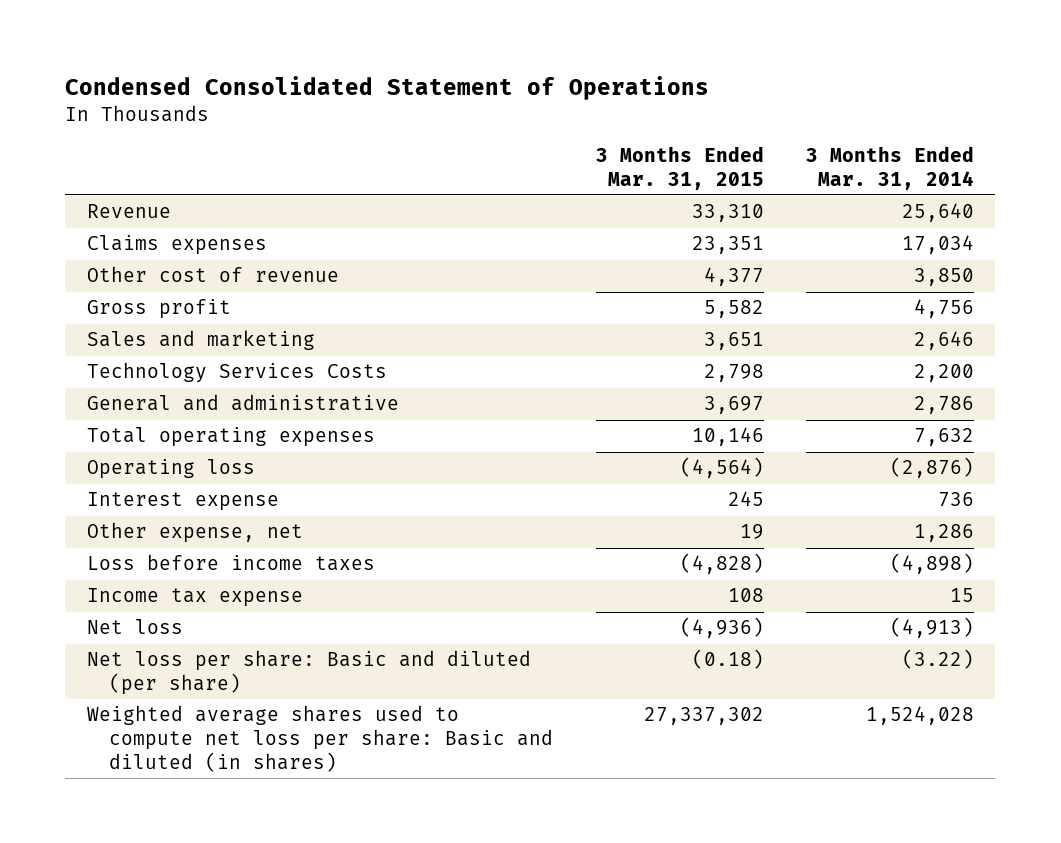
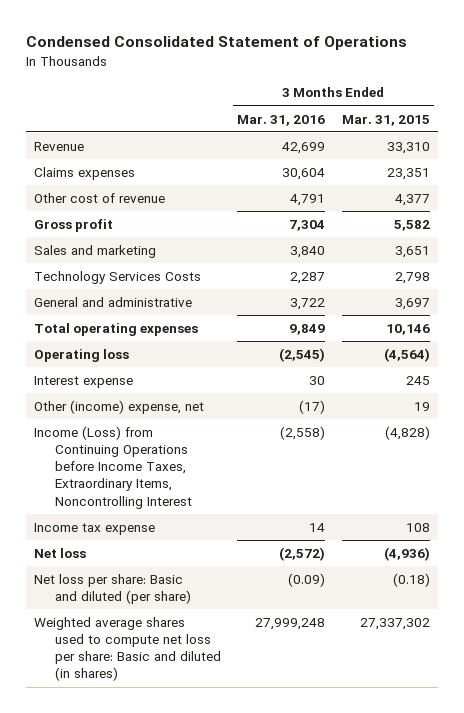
- | 3 Months Ended Mar. 31, 2015 | 3 Months Ended Mar. 31, 2014
+ | 3 Months Ended Mar. 31, 2016 | 3 Months Ended Mar. 31, 2015
- Other expense, net | 19 | 1,286
- Loss before income taxes | (4,828) | (4,898)
+ Other (income) expense, net | (17) | 19
+ Income (Loss) from Continuing Operations before Income Taxes, Extraordinary Items, Noncontrolling Interest | (2,558) | (4,828)

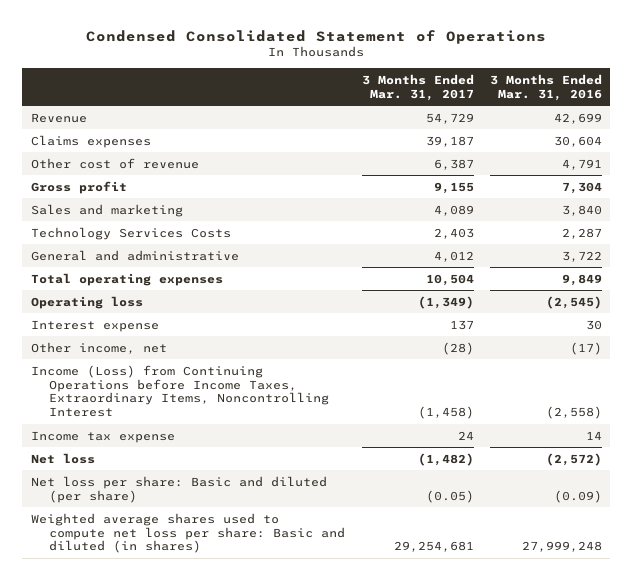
- | 3 Months Ended Mar. 31, 2016 | 3 Months Ended Mar. 31, 2015
+ | 3 Months Ended Mar. 31, 2017 | 3 Months Ended Mar. 31, 2016
- Other (income) expense, net | (17) | 19
+ Other income, net | (28) | (17)

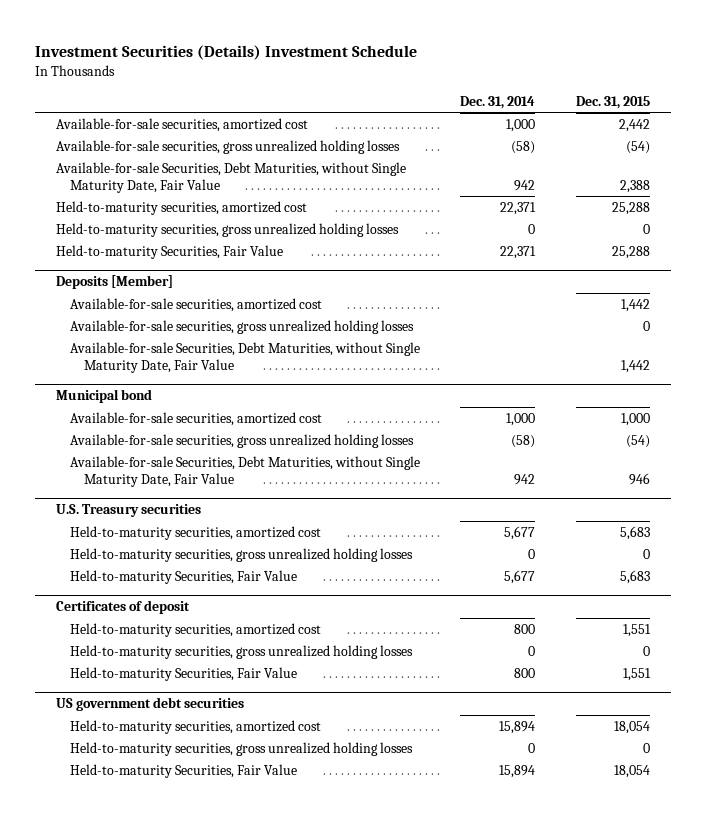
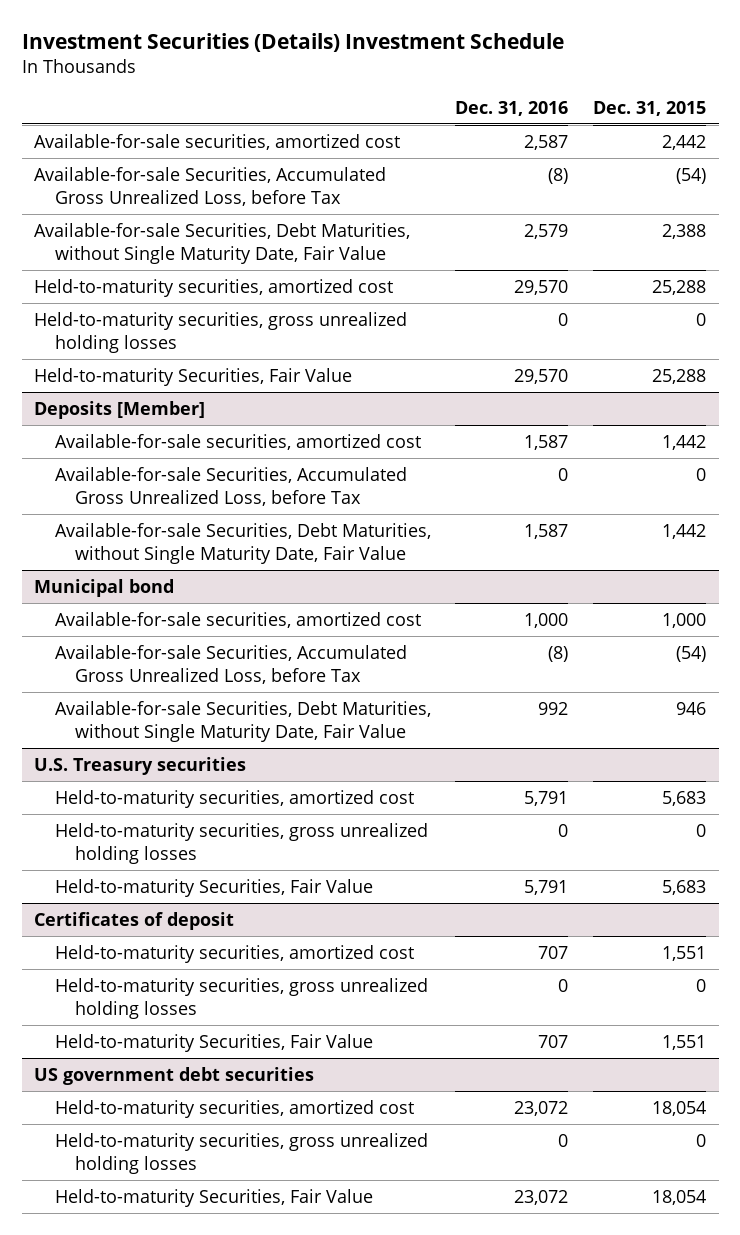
- | Dec. 31, 2014 | Dec. 31, 2015
+ | Dec. 31, 2016 | Dec. 31, 2015
- Available-for-sale securities, gross unrealized holding losses | (58) | (54)
+ Available-for-sale Securities, Accumulated Gross Unrealized Loss, before Tax | (8) | (54)
@ Deposits [Member]
- Available-for-sale securities, gross unrealized holding losses | | 0
+ Available-for-sale Securities, Accumulated Gross Unrealized Loss, before Tax | 0 | 0
@ Municipal bond
- Available-for-sale securities, gross unrealized holding losses | (58) | (54)
+ Available-for-sale Securities, Accumulated Gross Unrealized Loss, before Tax | (8) | (54)

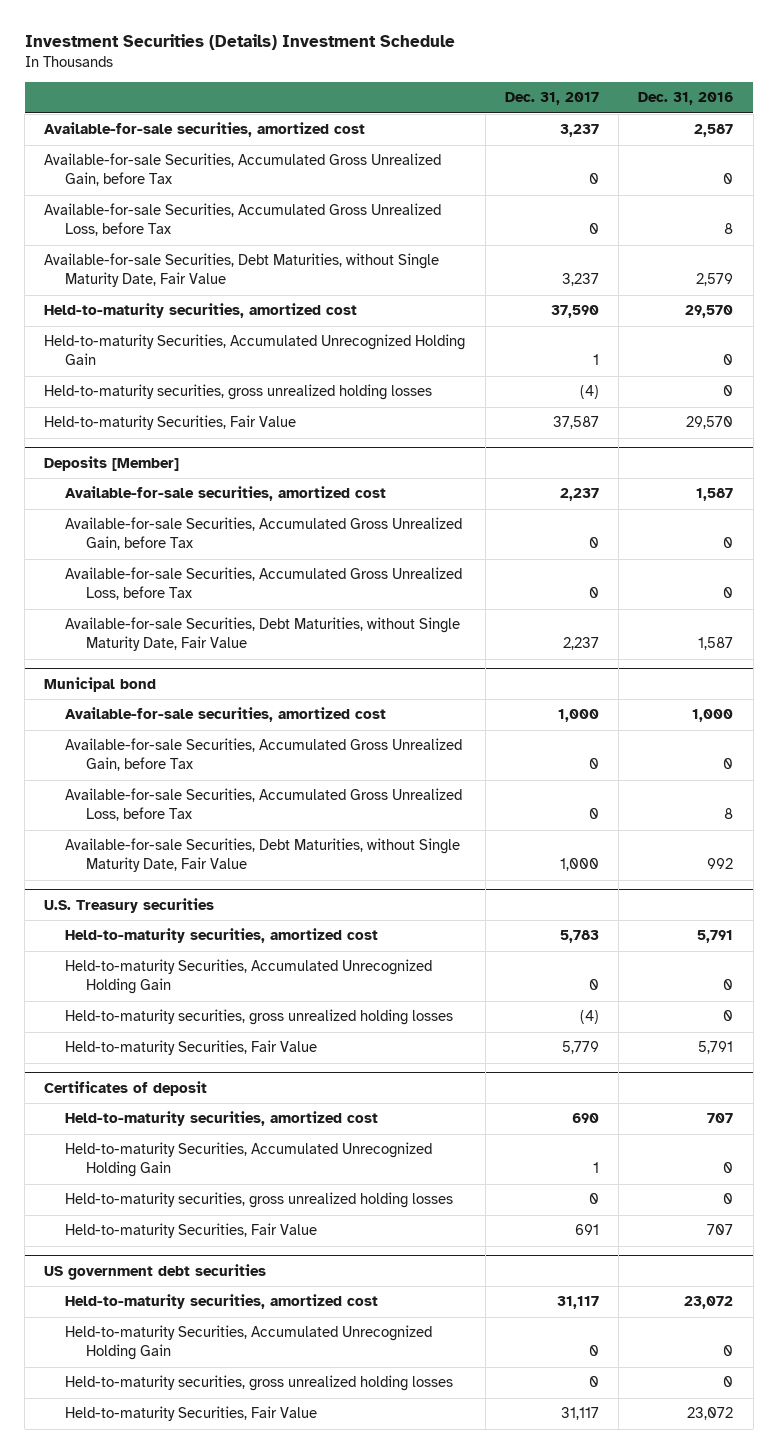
- | Dec. 31, 2016 | Dec. 31, 2015
+ | Dec. 31, 2017 | Dec. 31, 2016
- Available-for-sale Securities, Accumulated Gross Unrealized Loss, before Tax | (8) | (54)
+ Available-for-sale Securities, Accumulated Gross Unrealized Gain, before Tax | 0 | 0
+ Available-for-sale Securities, Accumulated Gross Unrealized Loss, before Tax | 0 | 8
+ Held-to-maturity Securities, Accumulated Unrecognized Holding Gain | 1 | 0
@ Deposits [Member]
+ Available-for-sale Securities, Accumulated Gross Unrealized Gain, before Tax | 0 | 0
@ Municipal bond
- Available-for-sale Securities, Accumulated Gross Unrealized Loss, before Tax | (8) | (54)
+ Available-for-sale Securities, Accumulated Gross Unrealized Gain, before Tax | 0 | 0
+ Available-for-sale Securities, Accumulated Gross Unrealized Loss, before Tax | 0 | 8
@ U.S. Treasury securities
+ Held-to-maturity Securities, Accumulated Unrecognized Holding Gain | 0 | 0
@ Certificates of deposit
+ Held-to-maturity Securities, Accumulated Unrecognized Holding Gain | 1 | 0
@ US government debt securities
+ Held-to-maturity Securities, Accumulated Unrecognized Holding Gain | 0 | 0

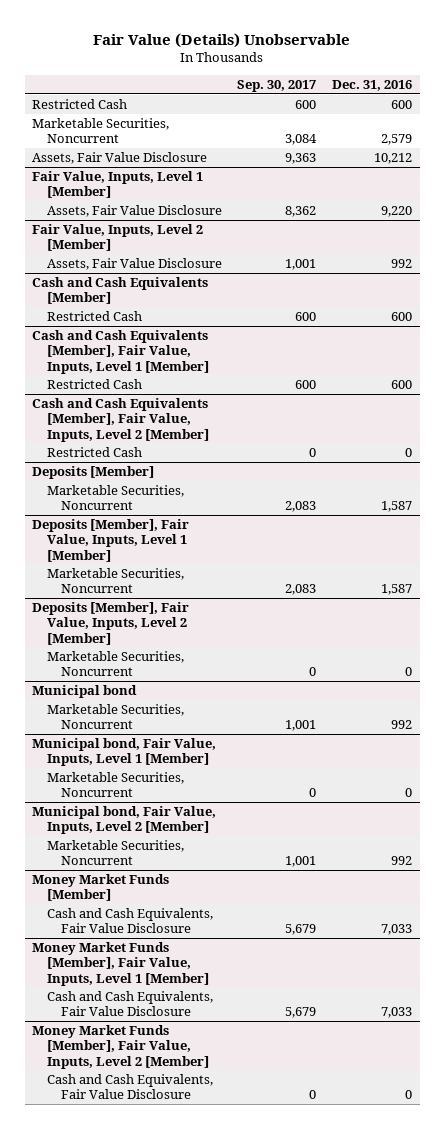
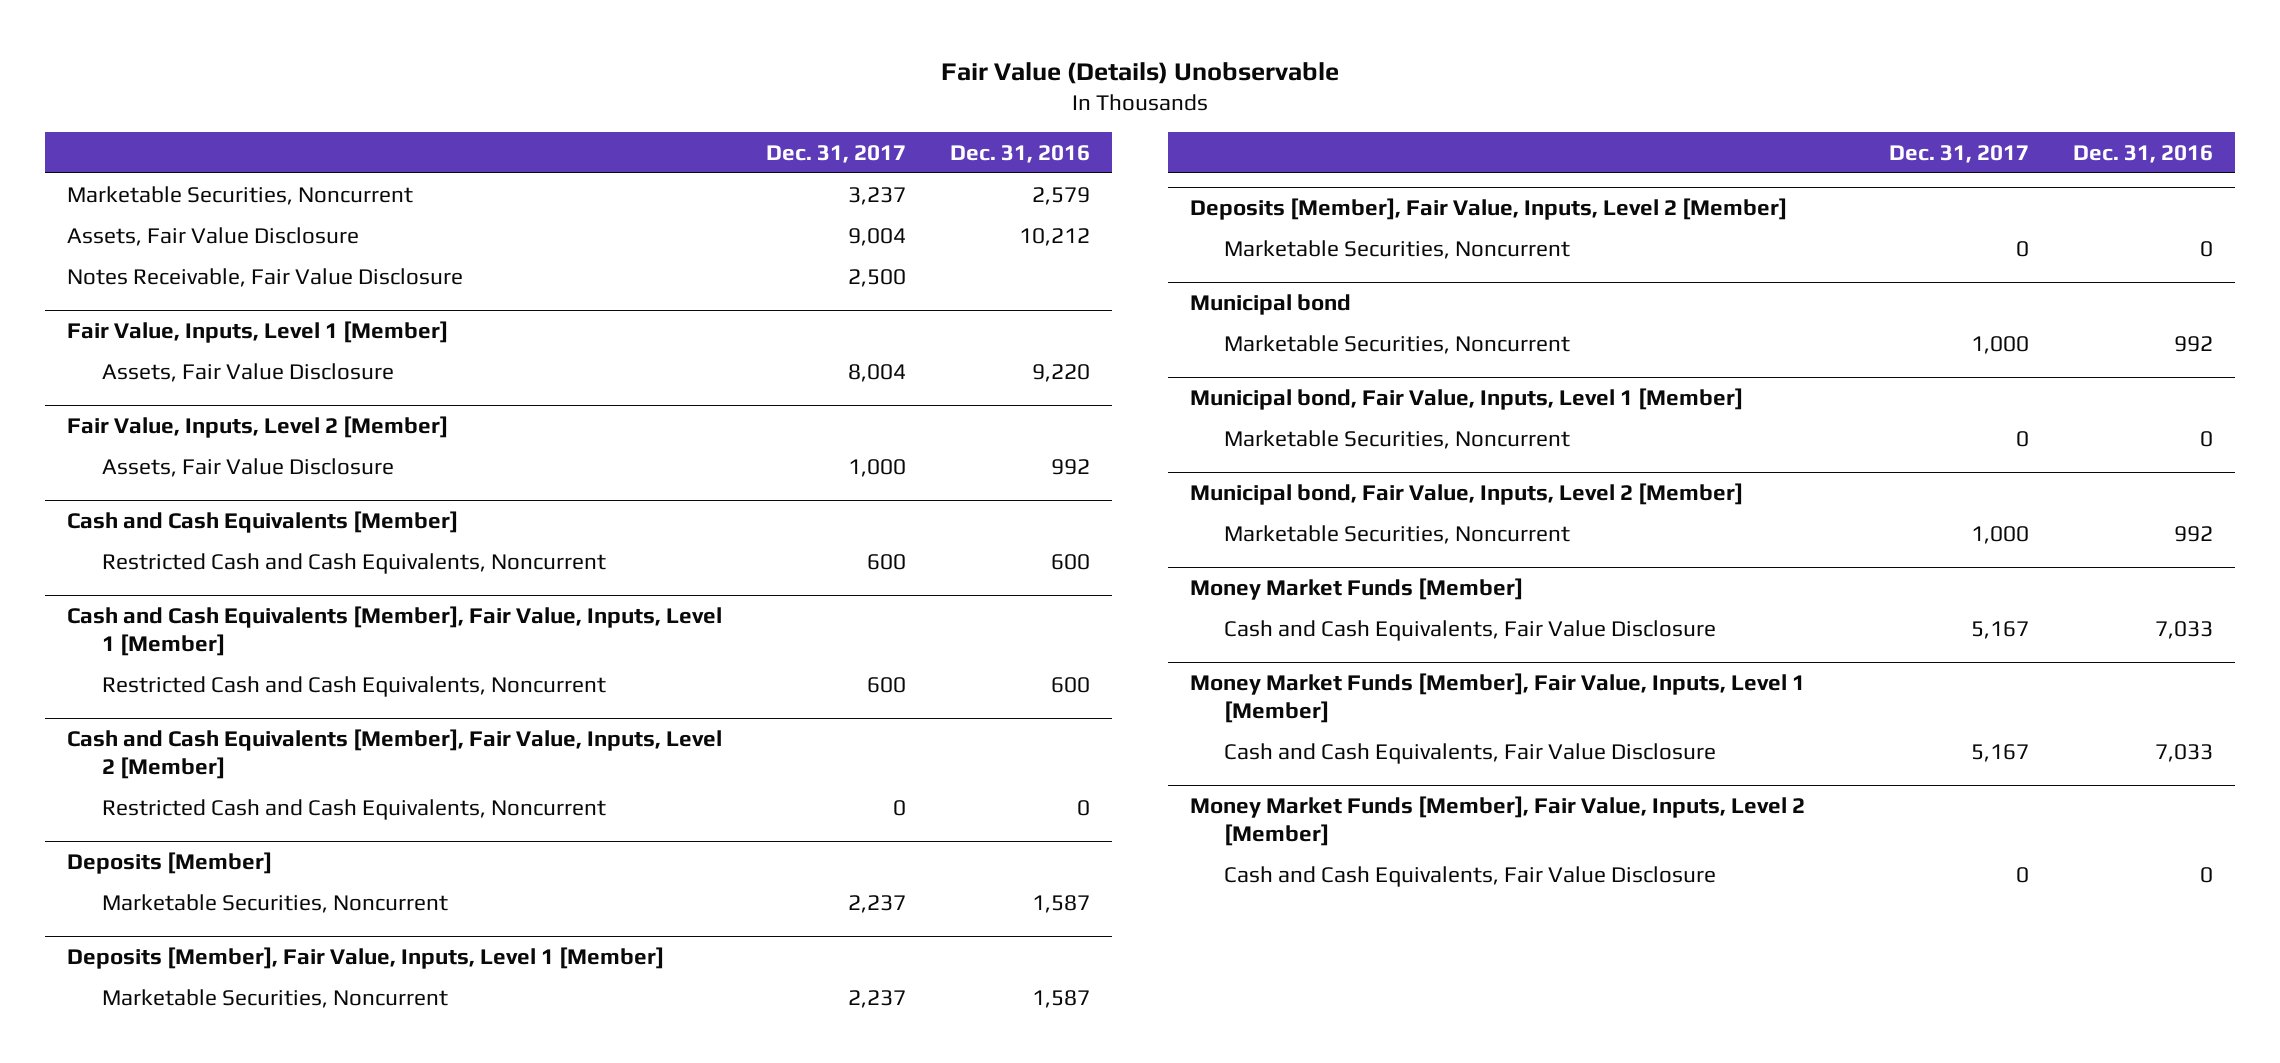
- | Sep. 30, 2017 | Dec. 31, 2016
+ | Dec. 31, 2017 | Dec. 31, 2016
- Restricted Cash | 600 | 600
+ Notes Receivable, Fair Value Disclosure | 2,500 |
@ Cash and Cash Equivalents [Member]
- Restricted Cash | 600 | 600
+ Restricted Cash and Cash Equivalents, Noncurrent | 600 | 600
@ Cash and Cash Equivalents [Member], Fair Value, Inputs, Level 1 [Member]
- Restricted Cash | 600 | 600
+ Restricted Cash and Cash Equivalents, Noncurrent | 600 | 600
@ Cash and Cash Equivalents [Member], Fair Value, Inputs, Level 2 [Member]
- Restricted Cash | 0 | 0
+ Restricted Cash and Cash Equivalents, Noncurrent | 0 | 0

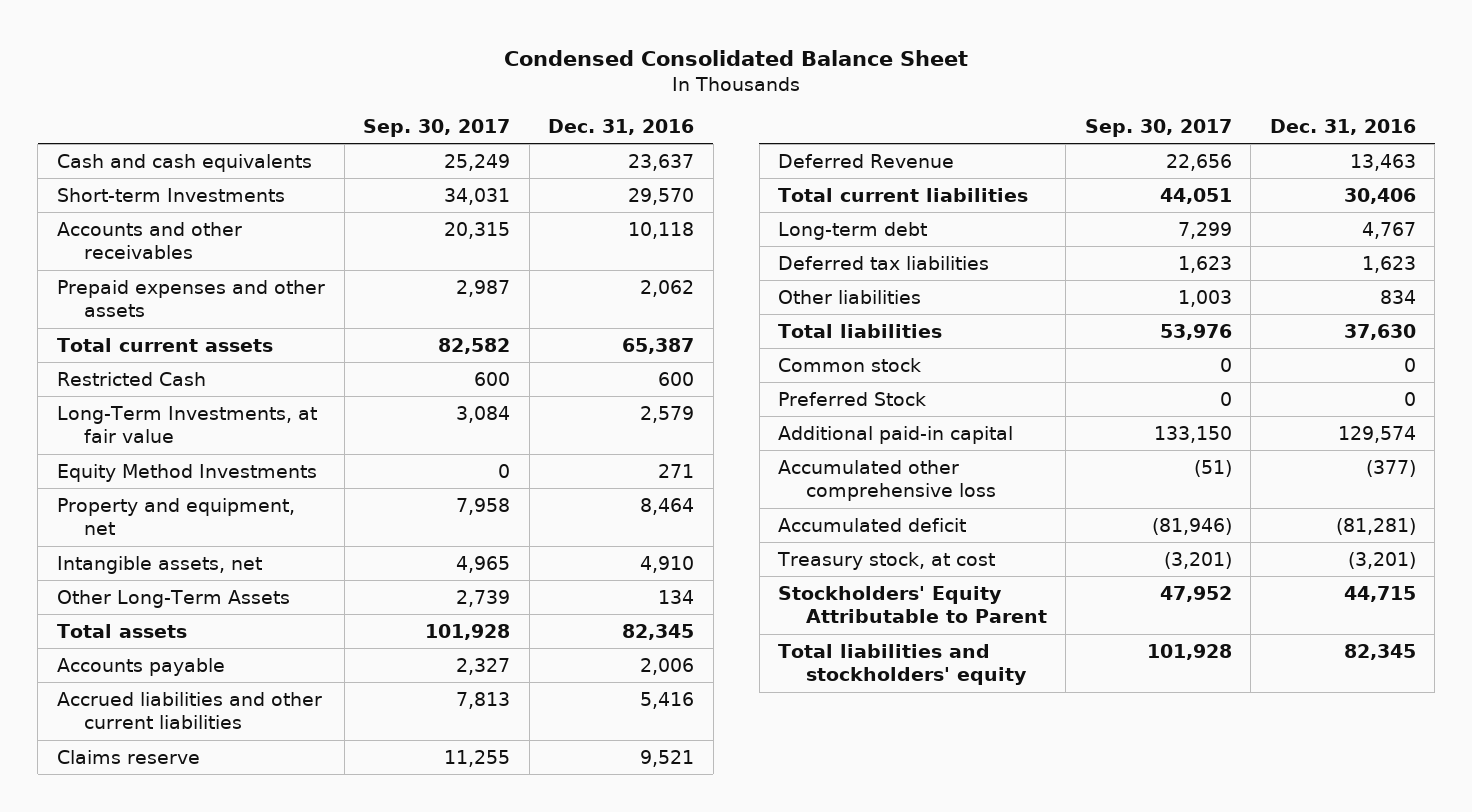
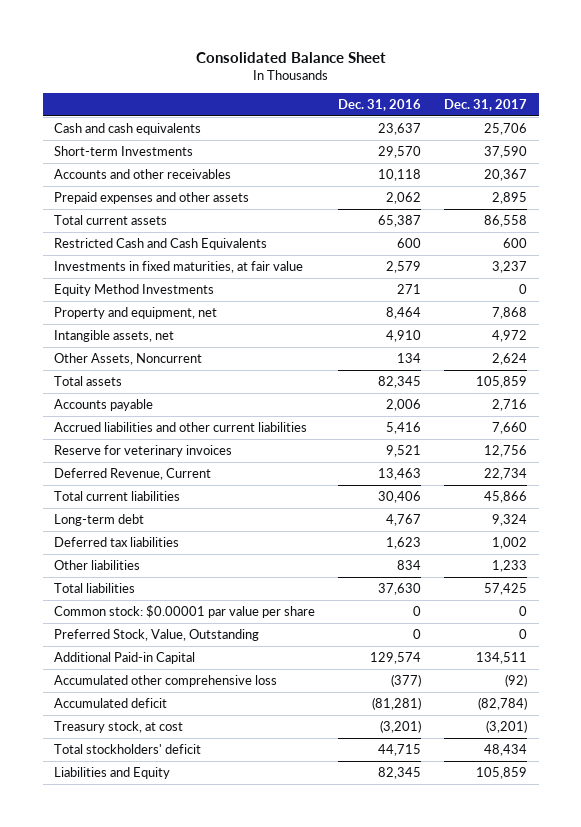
- Condensed Consolidated Balance Sheet
+ Consolidated Balance Sheet
- | Sep. 30, 2017 | Dec. 31, 2016
+ | Dec. 31, 2016 | Dec. 31, 2017
- Restricted Cash | 600 | 600
- Long-Term Investments, at fair value | 3,084 | 2,579
+ Restricted Cash and Cash Equivalents | 600 | 600
+ Investments in fixed maturities, at fair value | 2,579 | 3,237
- Other Long-Term Assets | 2,739 | 134
+ Other Assets, Noncurrent | 134 | 2,624
- Claims reserve | 11,255 | 9,521
- Deferred Revenue | 22,656 | 13,463
+ Reserve for veterinary invoices | 9,521 | 12,756
+ Deferred Revenue, Current | 13,463 | 22,734
- Common stock | 0 | 0
- Preferred Stock | 0 | 0
- Additional paid-in capital | 133,150 | 129,574
+ Common stock: $0.00001 par value per share | 0 | 0
+ Preferred Stock, Value, Outstanding | 0 | 0
+ Additional Paid-in Capital | 129,574 | 134,511
- Stockholders' Equity Attributable to Parent | 47,952 | 44,715
- Total liabilities and stockholders' equity | 101,928 | 82,345
+ Total stockholders' deficit | 44,715 | 48,434
+ Liabilities and Equity | 82,345 | 105,859

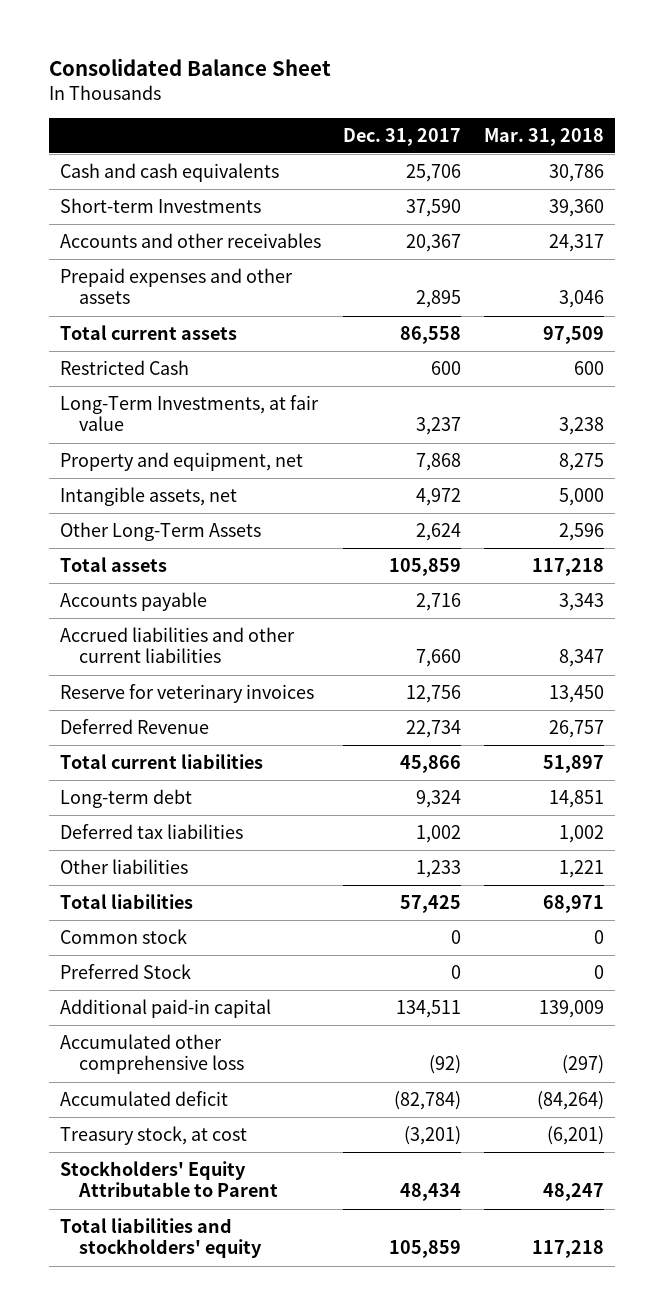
- | Dec. 31, 2016 | Dec. 31, 2017
+ | Dec. 31, 2017 | Mar. 31, 2018
- Restricted Cash and Cash Equivalents | 600 | 600
- Investments in fixed maturities, at fair value | 2,579 | 3,237
- Equity Method Investments | 271 | 0
+ Restricted Cash | 600 | 600
+ Long-Term Investments, at fair value | 3,237 | 3,238
- Other Assets, Noncurrent | 134 | 2,624
+ Other Long-Term Assets | 2,624 | 2,596
- Deferred Revenue, Current | 13,463 | 22,734
+ Deferred Revenue | 22,734 | 26,757
- Common stock: $0.00001 par value per share | 0 | 0
- Preferred Stock, Value, Outstanding | 0 | 0
- Additional Paid-in Capital | 129,574 | 134,511
+ Common stock | 0 | 0
+ Preferred Stock | 0 | 0
+ Additional paid-in capital | 134,511 | 139,009
- Total stockholders' deficit | 44,715 | 48,434
- Liabilities and Equity | 82,345 | 105,859
+ Stockholders' Equity Attributable to Parent | 48,434 | 48,247
+ Total liabilities and stockholders' equity | 105,859 | 117,218

